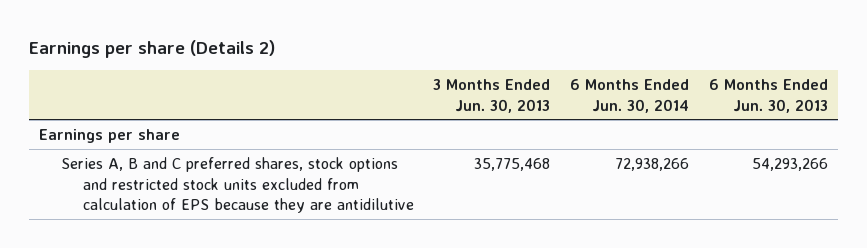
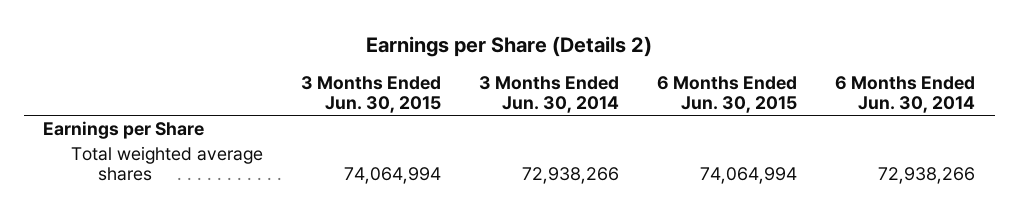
- Earnings per share (Details 2)
+ Earnings per Share (Details 2)
- | 3 Months Ended Jun. 30, 2013 | 6 Months Ended Jun. 30, 2014 | 6 Months Ended Jun. 30, 2013
+ | 3 Months Ended Jun. 30, 2015 | 3 Months Ended Jun. 30, 2014 | 6 Months Ended Jun. 30, 2015 | 6 Months Ended Jun. 30, 2014
- Earnings per share
- Series A, B and C preferred shares, stock options and restricted stock units excluded from calculation of EPS because they are antidilutive | 35,775,468 | 72,938,266 | 54,293,266
+ Earnings per Share
+ Total weighted average shares | 74,064,994 | 72,938,266 | 74,064,994 | 72,938,266

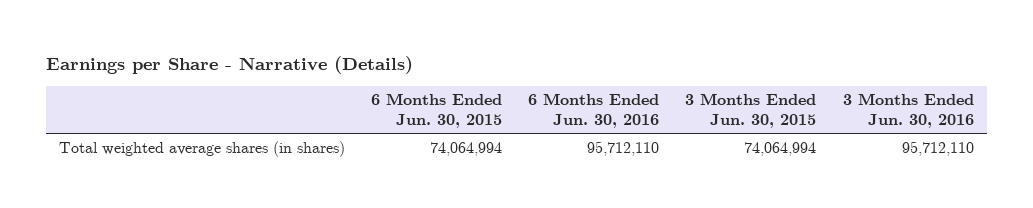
- Earnings per Share (Details 2)
+ Earnings per Share - Narrative (Details)
- | 3 Months Ended Jun. 30, 2015 | 3 Months Ended Jun. 30, 2014 | 6 Months Ended Jun. 30, 2015 | 6 Months Ended Jun. 30, 2014
+ | 6 Months Ended Jun. 30, 2015 | 6 Months Ended Jun. 30, 2016 | 3 Months Ended Jun. 30, 2015 | 3 Months Ended Jun. 30, 2016
- Earnings per Share
- Total weighted average shares | 74,064,994 | 72,938,266 | 74,064,994 | 72,938,266
+ Total weighted average shares (in shares) | 74,064,994 | 95,712,110 | 74,064,994 | 95,712,110

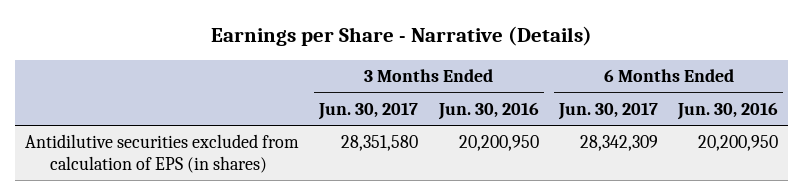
- | 6 Months Ended Jun. 30, 2015 | 6 Months Ended Jun. 30, 2016 | 3 Months Ended Jun. 30, 2015 | 3 Months Ended Jun. 30, 2016
+ | 3 Months Ended Jun. 30, 2017 | 3 Months Ended Jun. 30, 2016 | 6 Months Ended Jun. 30, 2017 | 6 Months Ended Jun. 30, 2016
- Total weighted average shares (in shares) | 74,064,994 | 95,712,110 | 74,064,994 | 95,712,110
+ Antidilutive securities excluded from calculation of EPS (in shares) | 28,351,580 | 20,200,950 | 28,342,309 | 20,200,950

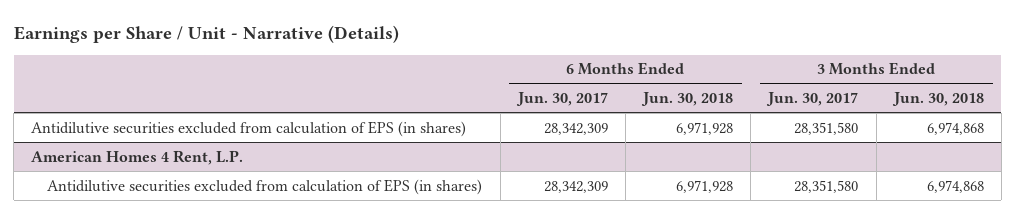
- Earnings per Share - Narrative (Details)
+ Earnings per Share / Unit - Narrative (Details)
- | 3 Months Ended Jun. 30, 2017 | 3 Months Ended Jun. 30, 2016 | 6 Months Ended Jun. 30, 2017 | 6 Months Ended Jun. 30, 2016
+ | 6 Months Ended Jun. 30, 2017 | 6 Months Ended Jun. 30, 2018 | 3 Months Ended Jun. 30, 2017 | 3 Months Ended Jun. 30, 2018
+ American Homes 4 Rent, L.P.
+ Antidilutive securities excluded from calculation of EPS (in shares) | 28,342,309 | 6,971,928 | 28,351,580 | 6,974,868

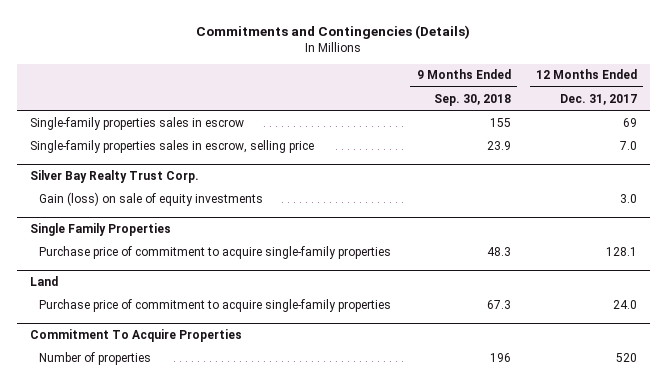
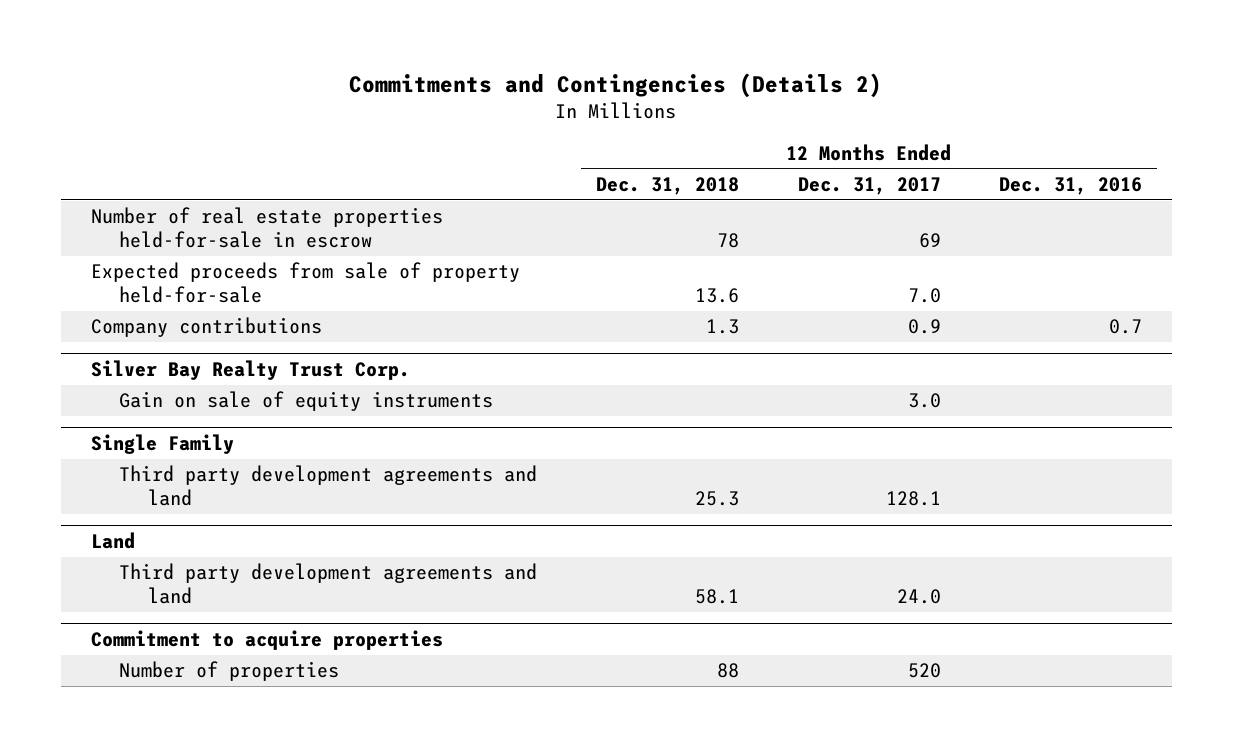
- Commitments and Contingencies (Details)
+ Commitments and Contingencies (Details 2)
- | 9 Months Ended Sep. 30, 2018 | 12 Months Ended Dec. 31, 2017
+ | 12 Months Ended Dec. 31, 2018 | 12 Months Ended Dec. 31, 2017 | 12 Months Ended Dec. 31, 2016
- Single-family properties sales in escrow | 155 | 69
- Single-family properties sales in escrow, selling price | 23.9 | 7.0
+ Number of real estate properties held-for-sale in escrow | 78 | 69 |
+ Expected proceeds from sale of property held-for-sale | 13.6 | 7.0 |
+ Company contributions | 1.3 | 0.9 | 0.7
@ Silver Bay Realty Trust Corp.
- Gain (loss) on sale of equity investments | | 3.0
- Single Family Properties
- Purchase price of commitment to acquire single-family properties | 48.3 | 128.1
@ Silver Bay Realty Trust Corp.
+ Gain on sale of equity instruments | | 3.0 |
+ Single Family
+ Third party development agreements and land | 25.3 | 128.1 |
@ Land
- Purchase price of commitment to acquire single-family properties | 67.3 | 24.0
- Commitment To Acquire Properties
@ Land
+ Third party development agreements and land | 58.1 | 24.0 |
+ Commitment to acquire properties

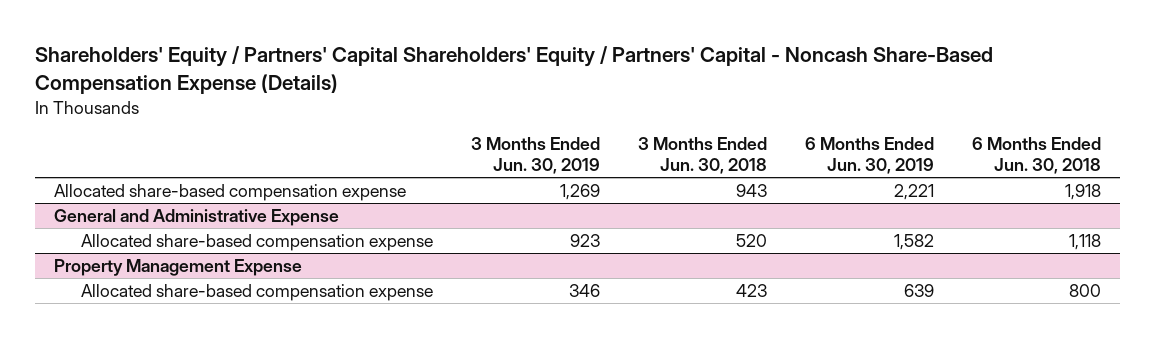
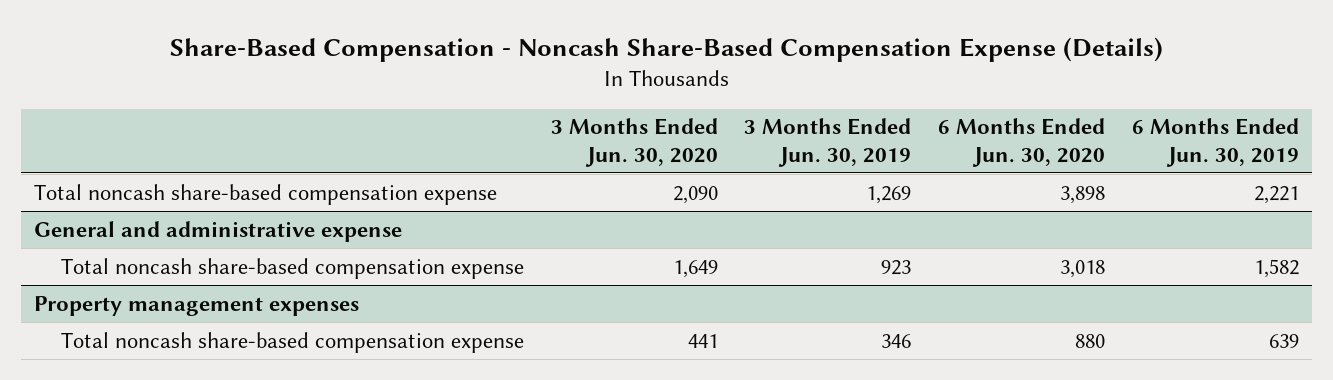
- Shareholders' Equity / Partners' Capital Shareholders' Equity / Partners' Capital - Noncash Share-Based Compensation Expense (Details)
+ Share-Based Compensation - Noncash Share-Based Compensation Expense (Details)
- | 3 Months Ended Jun. 30, 2019 | 3 Months Ended Jun. 30, 2018 | 6 Months Ended Jun. 30, 2019 | 6 Months Ended Jun. 30, 2018
+ | 3 Months Ended Jun. 30, 2020 | 3 Months Ended Jun. 30, 2019 | 6 Months Ended Jun. 30, 2020 | 6 Months Ended Jun. 30, 2019
- Allocated share-based compensation expense | 1,269 | 943 | 2,221 | 1,918
- General and Administrative Expense
- Allocated share-based compensation expense | 923 | 520 | 1,582 | 1,118
- Property Management Expense
- Allocated share-based compensation expense | 346 | 423 | 639 | 800
+ Total noncash share-based compensation expense | 2,090 | 1,269 | 3,898 | 2,221
+ General and administrative expense
+ Total noncash share-based compensation expense | 1,649 | 923 | 3,018 | 1,582
+ Property management expenses
+ Total noncash share-based compensation expense | 441 | 346 | 880 | 639

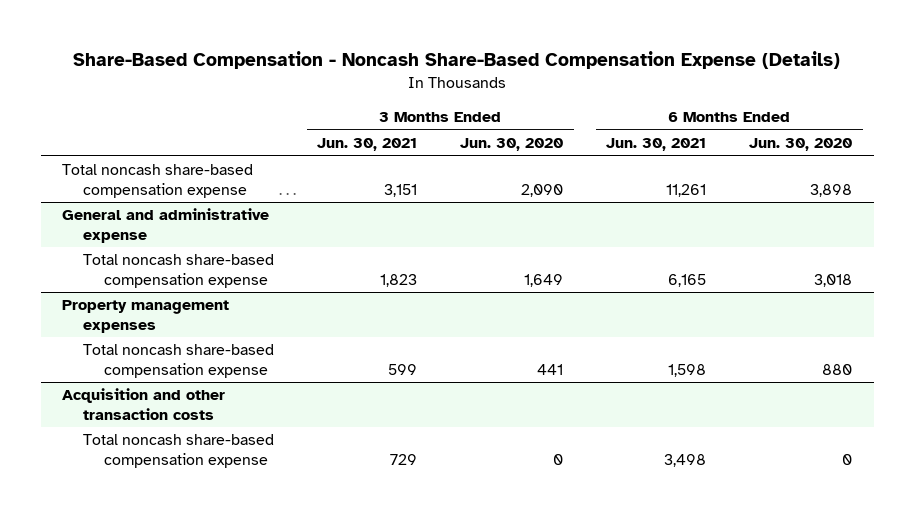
- | 3 Months Ended Jun. 30, 2020 | 3 Months Ended Jun. 30, 2019 | 6 Months Ended Jun. 30, 2020 | 6 Months Ended Jun. 30, 2019
+ | 3 Months Ended Jun. 30, 2021 | 3 Months Ended Jun. 30, 2020 | 6 Months Ended Jun. 30, 2021 | 6 Months Ended Jun. 30, 2020
+ Acquisition and other transaction costs
+ Total noncash share-based compensation expense | 729 | 0 | 3,498 | 0

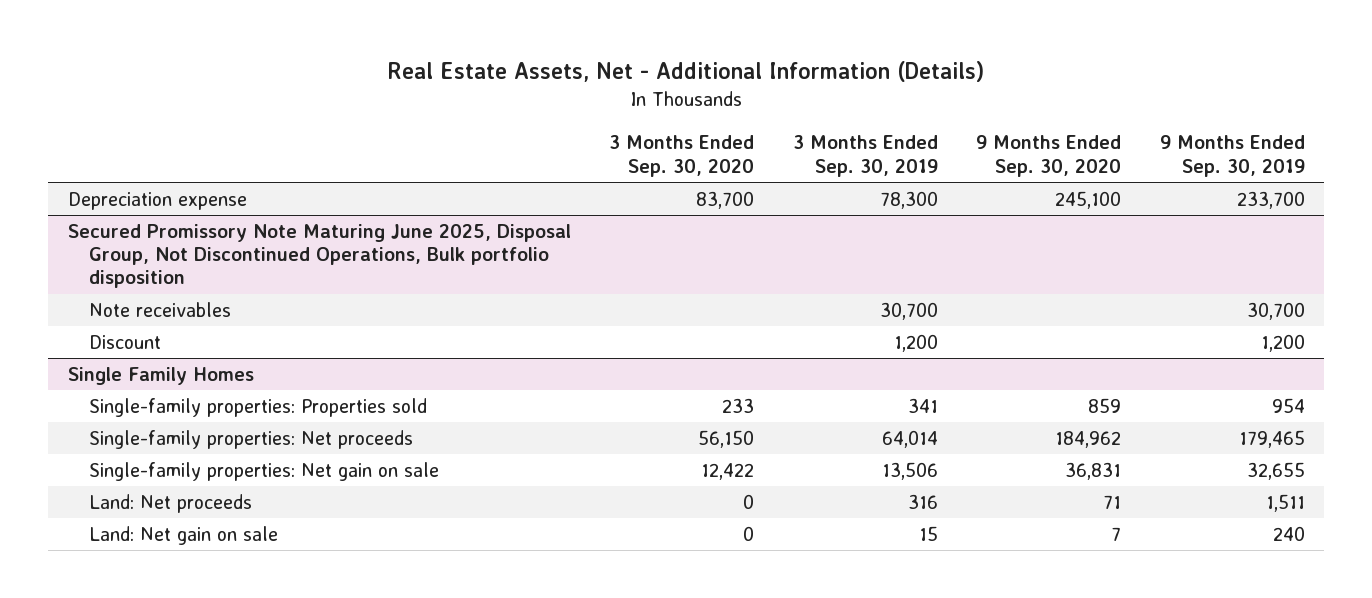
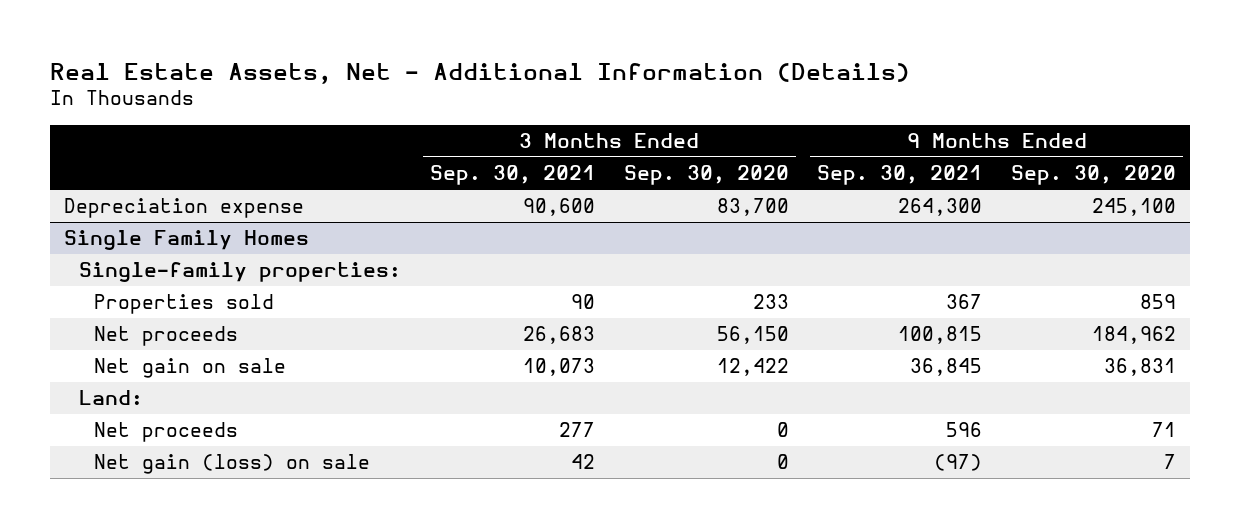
- | 3 Months Ended Sep. 30, 2020 | 3 Months Ended Sep. 30, 2019 | 9 Months Ended Sep. 30, 2020 | 9 Months Ended Sep. 30, 2019
+ | 3 Months Ended Sep. 30, 2021 | 3 Months Ended Sep. 30, 2020 | 9 Months Ended Sep. 30, 2021 | 9 Months Ended Sep. 30, 2020
- Secured Promissory Note Maturing June 2025, Disposal Group, Not Discontinued Operations, Bulk portfolio disposition
- Note receivables | | 30,700 | | 30,700
- Discount | | 1,200 | | 1,200
@ Single Family Homes
- Single-family properties: Properties sold | 233 | 341 | 859 | 954
- Single-family properties: Net proceeds | 56,150 | 64,014 | 184,962 | 179,465
- Single-family properties: Net gain on sale | 12,422 | 13,506 | 36,831 | 32,655
- Land: Net proceeds | 0 | 316 | 71 | 1,511
- Land: Net gain on sale | 0 | 15 | 7 | 240
+ Single-family properties:
+ Properties sold | 90 | 233 | 367 | 859
+ Net proceeds | 26,683 | 56,150 | 100,815 | 184,962
+ Net gain on sale | 10,073 | 12,422 | 36,845 | 36,831
+ Land:
+ Net proceeds | 277 | 0 | 596 | 71
+ Net gain (loss) on sale | 42 | 0 | (97) | 7

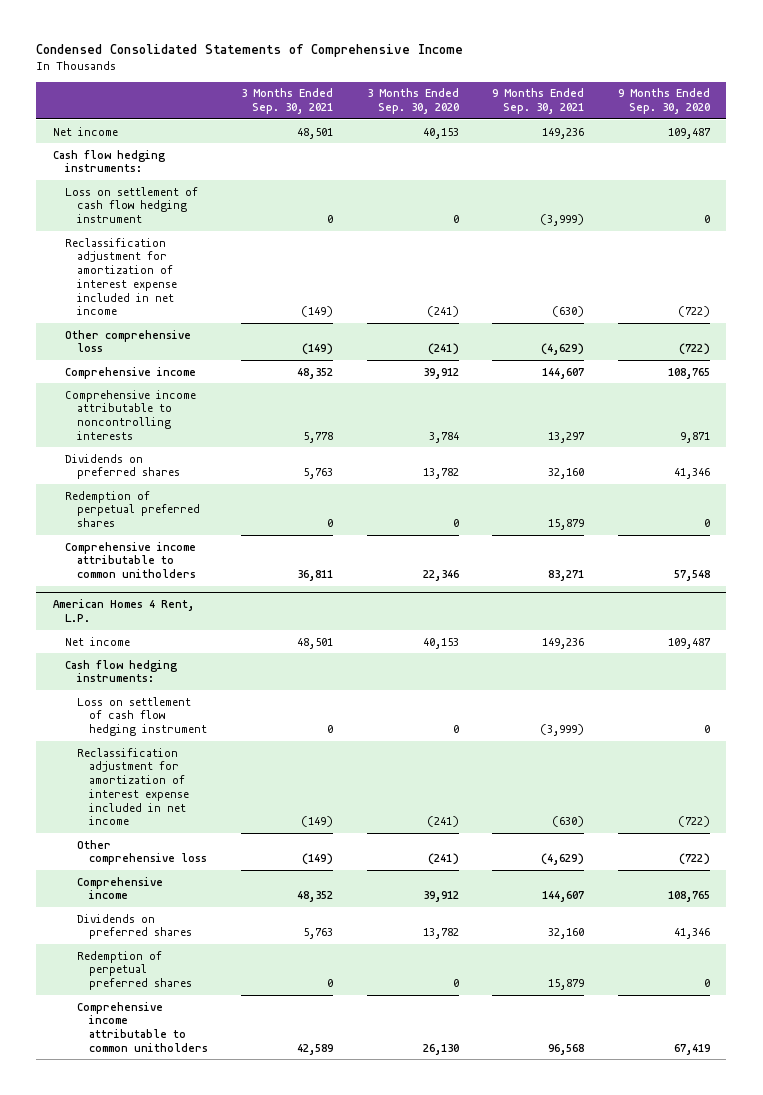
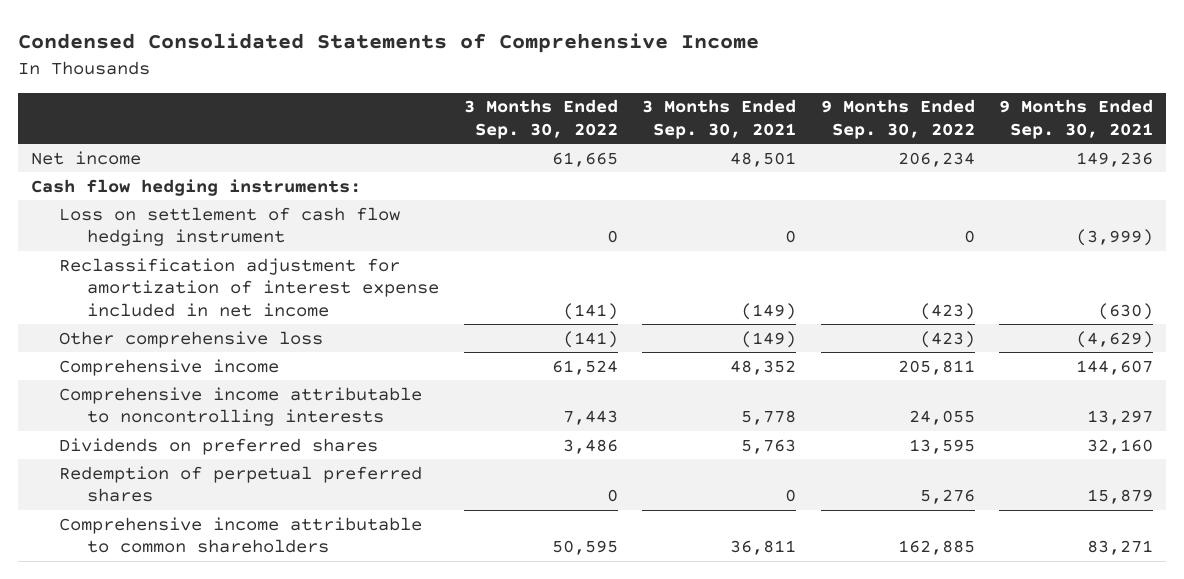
- | 3 Months Ended Sep. 30, 2021 | 3 Months Ended Sep. 30, 2020 | 9 Months Ended Sep. 30, 2021 | 9 Months Ended Sep. 30, 2020
+ | 3 Months Ended Sep. 30, 2022 | 3 Months Ended Sep. 30, 2021 | 9 Months Ended Sep. 30, 2022 | 9 Months Ended Sep. 30, 2021
- Comprehensive income attributable to common unitholders | 36,811 | 22,346 | 83,271 | 57,548
- American Homes 4 Rent, L.P.
- Net income | 48,501 | 40,153 | 149,236 | 109,487
- Cash flow hedging instruments:
- Loss on settlement of cash flow hedging instrument | 0 | 0 | (3,999) | 0
- Reclassification adjustment for amortization of interest expense included in net income | (149) | (241) | (630) | (722)
- Other comprehensive loss | (149) | (241) | (4,629) | (722)
- Comprehensive income | 48,352 | 39,912 | 144,607 | 108,765
- Dividends on preferred shares | 5,763 | 13,782 | 32,160 | 41,346
- Redemption of perpetual preferred shares | 0 | 0 | 15,879 | 0
- Comprehensive income attributable to common unitholders | 42,589 | 26,130 | 96,568 | 67,419
+ Comprehensive income attributable to common shareholders | 50,595 | 36,811 | 162,885 | 83,271

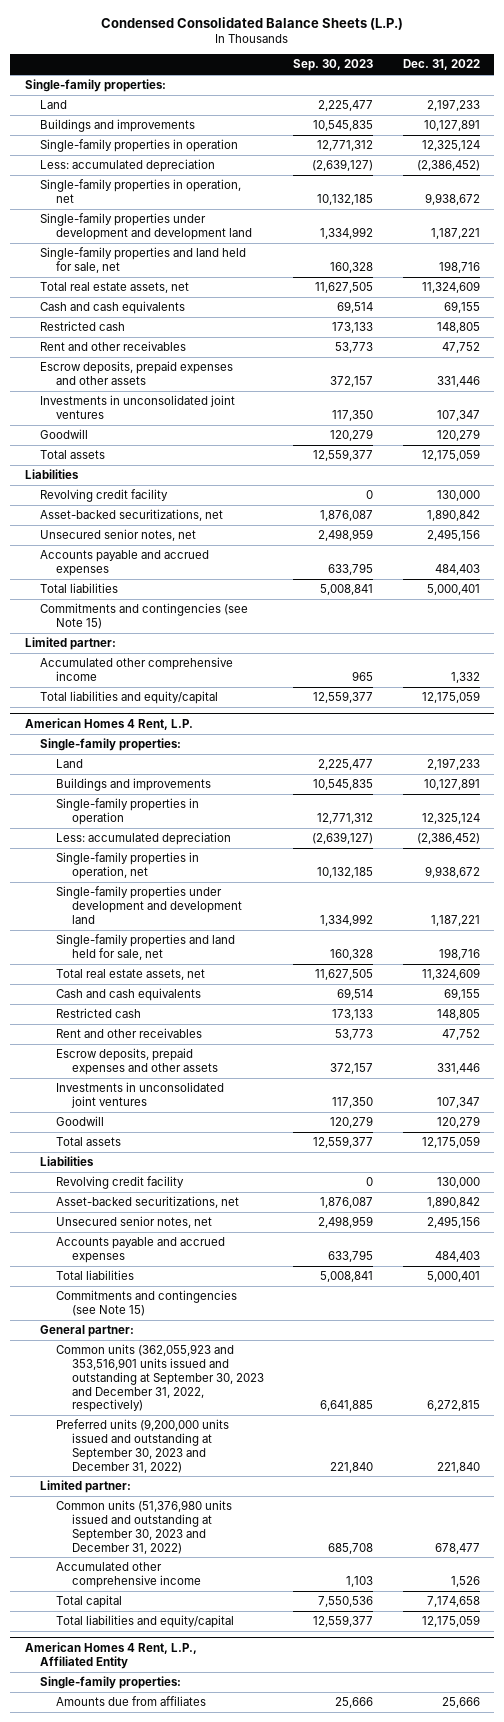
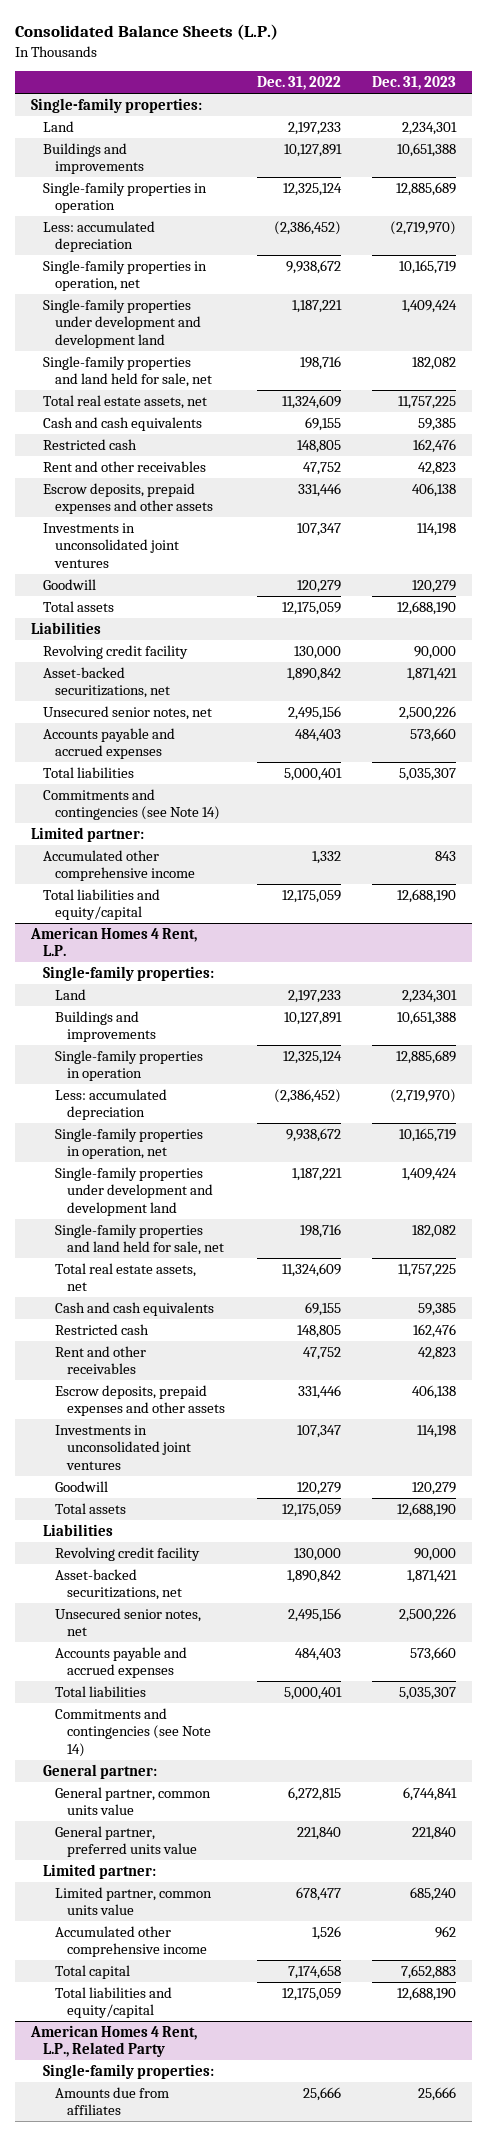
- Condensed Consolidated Balance Sheets (L.P.)
+ Consolidated Balance Sheets (L.P.)
- | Sep. 30, 2023 | Dec. 31, 2022
+ | Dec. 31, 2022 | Dec. 31, 2023
- Commitments and contingencies (see Note 15)
+ Commitments and contingencies (see Note 14)
@ American Homes 4 Rent, L.P.
- Commitments and contingencies (see Note 15)
+ Commitments and contingencies (see Note 14)
- Common units (362,055,923 and 353,516,901 units issued and outstanding at September 30, 2023 and December 31, 2022, respectively) | 6,641,885 | 6,272,815
- Preferred units (9,200,000 units issued and outstanding at September 30, 2023 and December 31, 2022) | 221,840 | 221,840
+ General partner, common units value | 6,272,815 | 6,744,841
+ General partner, preferred units value | 221,840 | 221,840
- Common units (51,376,980 units issued and outstanding at September 30, 2023 and December 31, 2022) | 685,708 | 678,477
+ Limited partner, common units value | 678,477 | 685,240
- American Homes 4 Rent, L.P., Affiliated Entity
+ American Homes 4 Rent, L.P., Related Party

